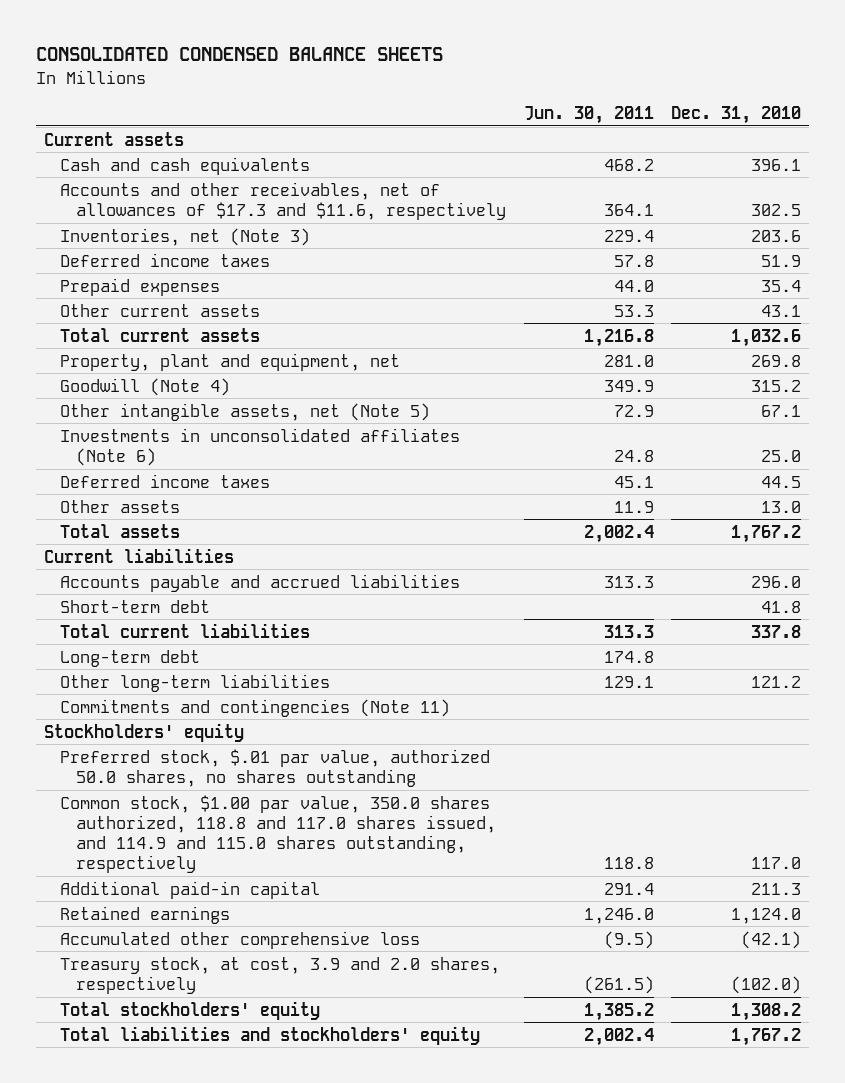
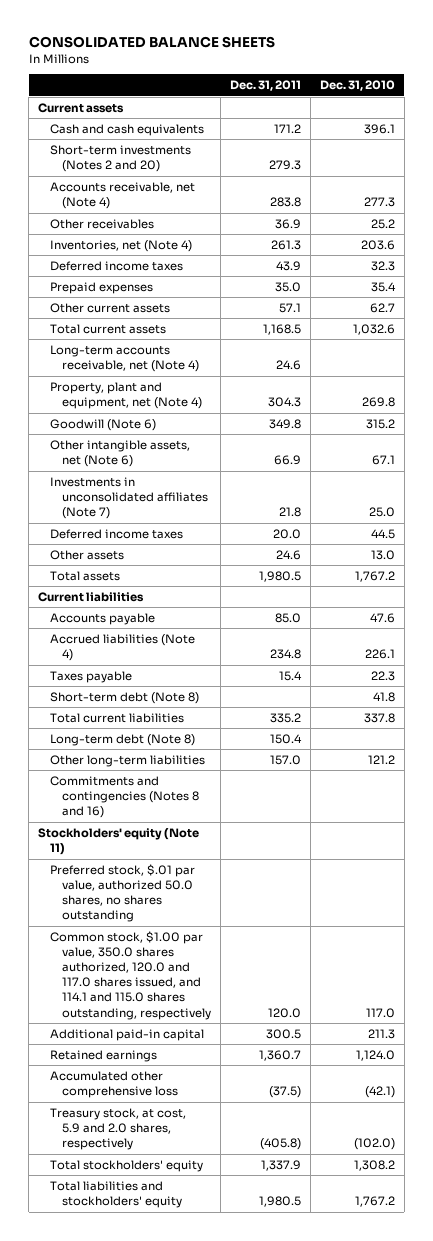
- CONSOLIDATED CONDENSED BALANCE SHEETS
+ CONSOLIDATED BALANCE SHEETS
- | Jun. 30, 2011 | Dec. 31, 2010
+ | Dec. 31, 2011 | Dec. 31, 2010
- Accounts and other receivables, net of allowances of $17.3 and $11.6, respectively | 364.1 | 302.5
- Inventories, net (Note 3) | 229.4 | 203.6
- Deferred income taxes | 57.8 | 51.9
+ Short-term investments (Notes 2 and 20) | 279.3 |
+ Accounts receivable, net (Note 4) | 283.8 | 277.3
+ Other receivables | 36.9 | 25.2
+ Inventories, net (Note 4) | 261.3 | 203.6
+ Deferred income taxes | 43.9 | 32.3
- Other current assets | 53.3 | 43.1
+ Other current assets | 57.1 | 62.7
- Property, plant and equipment, net | 281.0 | 269.8
- Goodwill (Note 4) | 349.9 | 315.2
- Other intangible assets, net (Note 5) | 72.9 | 67.1
- Investments in unconsolidated affiliates (Note 6) | 24.8 | 25.0
+ Long-term accounts receivable, net (Note 4) | 24.6 |
+ Property, plant and equipment, net (Note 4) | 304.3 | 269.8
+ Goodwill (Note 6) | 349.8 | 315.2
+ Other intangible assets, net (Note 6) | 66.9 | 67.1
+ Investments in unconsolidated affiliates (Note 7) | 21.8 | 25.0
- Accounts payable and accrued liabilities | 313.3 | 296.0
- Short-term debt | | 41.8
+ Accounts payable | 85.0 | 47.6
+ Accrued liabilities (Note 4) | 234.8 | 226.1
+ Taxes payable | 15.4 | 22.3
+ Short-term debt (Note 8) | | 41.8
- Long-term debt | 174.8 |
+ Long-term debt (Note 8) | 150.4 |
- Commitments and contingencies (Note 11)
- Stockholders' equity
+ Commitments and contingencies (Notes 8 and 16)
+ Stockholders' equity (Note 11)
- Common stock, $1.00 par value, 350.0 shares authorized, 118.8 and 117.0 shares issued, and 114.9 and 115.0 shares outstanding, respectively | 118.8 | 117.0
+ Common stock, $1.00 par value, 350.0 shares authorized, 120.0 and 117.0 shares issued, and 114.1 and 115.0 shares outstanding, respectively | 120.0 | 117.0
- Treasury stock, at cost, 3.9 and 2.0 shares, respectively | (261.5) | (102.0)
+ Treasury stock, at cost, 5.9 and 2.0 shares, respectively | (405.8) | (102.0)

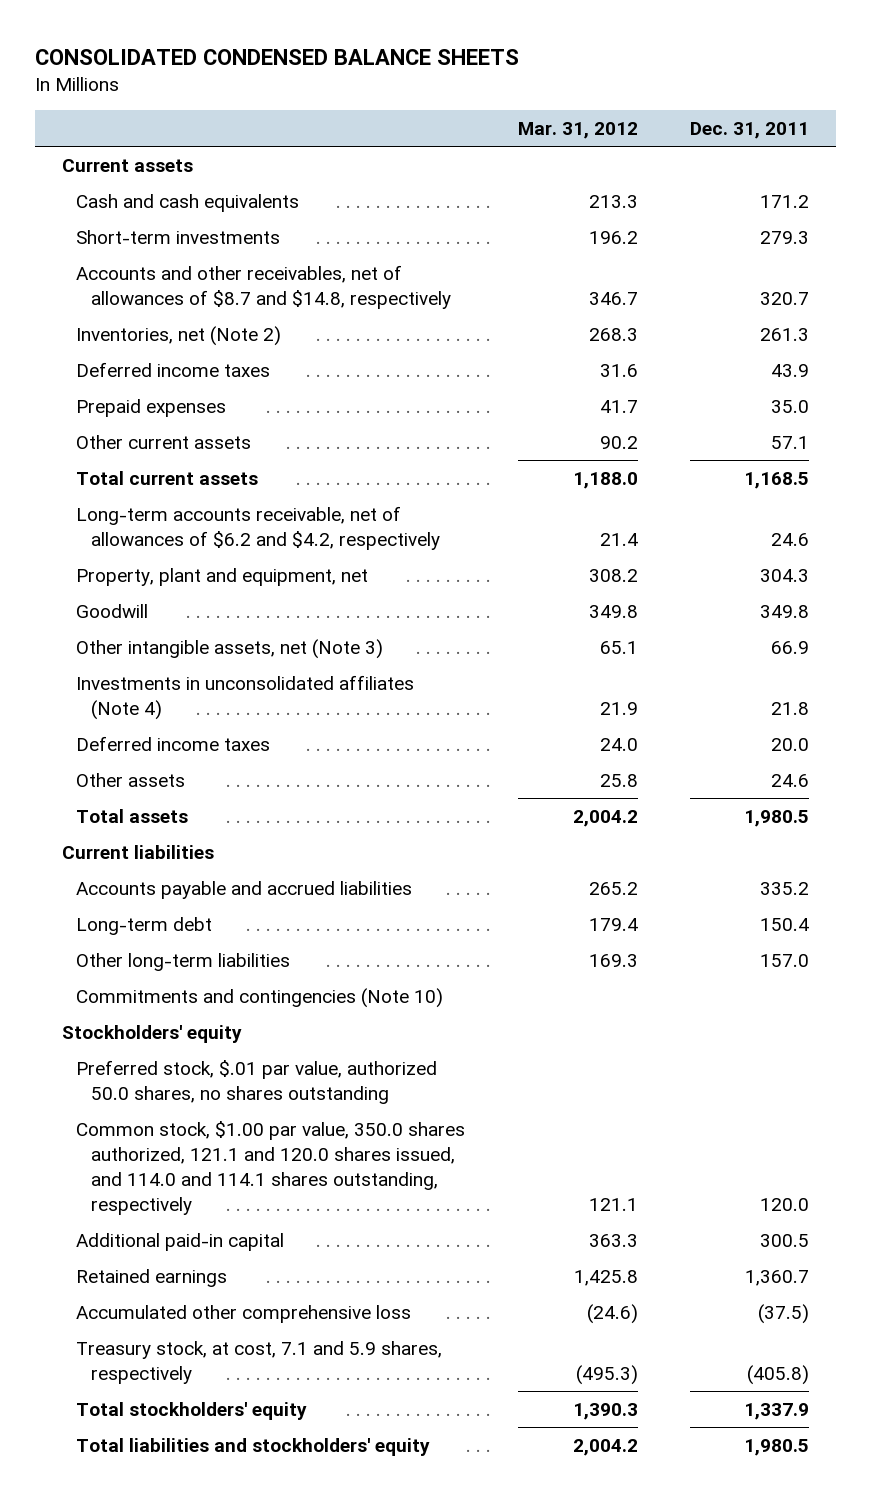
- CONSOLIDATED BALANCE SHEETS
+ CONSOLIDATED CONDENSED BALANCE SHEETS
- | Dec. 31, 2011 | Dec. 31, 2010
+ | Mar. 31, 2012 | Dec. 31, 2011
- Short-term investments (Notes 2 and 20) | 279.3 |
- Accounts receivable, net (Note 4) | 283.8 | 277.3
- Other receivables | 36.9 | 25.2
- Inventories, net (Note 4) | 261.3 | 203.6
+ Short-term investments | 196.2 | 279.3
+ Accounts and other receivables, net of allowances of $8.7 and $14.8, respectively | 346.7 | 320.7
+ Inventories, net (Note 2) | 268.3 | 261.3
- Long-term accounts receivable, net (Note 4) | 24.6 |
- Property, plant and equipment, net (Note 4) | 304.3 | 269.8
- Goodwill (Note 6) | 349.8 | 315.2
- Other intangible assets, net (Note 6) | 66.9 | 67.1
- Investments in unconsolidated affiliates (Note 7) | 21.8 | 25.0
+ Long-term accounts receivable, net of allowances of $6.2 and $4.2, respectively | 21.4 | 24.6
+ Property, plant and equipment, net | 308.2 | 304.3
+ Goodwill | 349.8 | 349.8
+ Other intangible assets, net (Note 3) | 65.1 | 66.9
+ Investments in unconsolidated affiliates (Note 4) | 21.9 | 21.8
- Accounts payable | 85.0 | 47.6
- Accrued liabilities (Note 4) | 234.8 | 226.1
- Taxes payable | 15.4 | 22.3
- Short-term debt (Note 8) | | 41.8
- Total current liabilities | 335.2 | 337.8
- Long-term debt (Note 8) | 150.4 |
+ Accounts payable and accrued liabilities | 265.2 | 335.2
+ Long-term debt | 179.4 | 150.4
- Commitments and contingencies (Notes 8 and 16)
- Stockholders' equity (Note 11)
+ Commitments and contingencies (Note 10)
+ Stockholders' equity
- Common stock, $1.00 par value, 350.0 shares authorized, 120.0 and 117.0 shares issued, and 114.1 and 115.0 shares outstanding, respectively | 120.0 | 117.0
+ Common stock, $1.00 par value, 350.0 shares authorized, 121.1 and 120.0 shares issued, and 114.0 and 114.1 shares outstanding, respectively | 121.1 | 120.0
- Treasury stock, at cost, 5.9 and 2.0 shares, respectively | (405.8) | (102.0)
+ Treasury stock, at cost, 7.1 and 5.9 shares, respectively | (495.3) | (405.8)

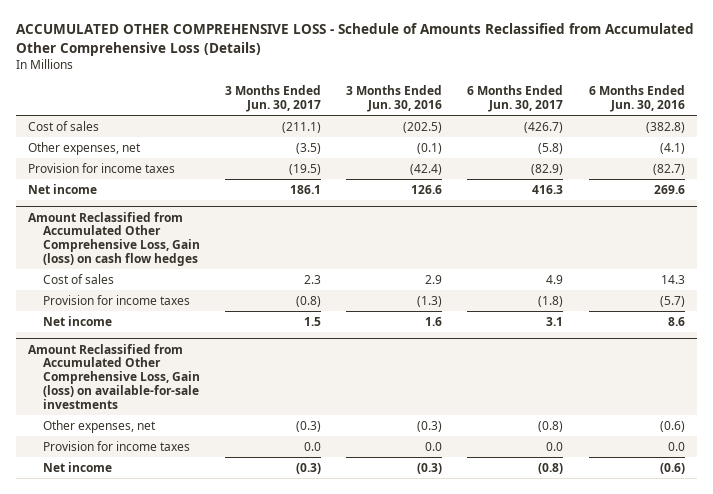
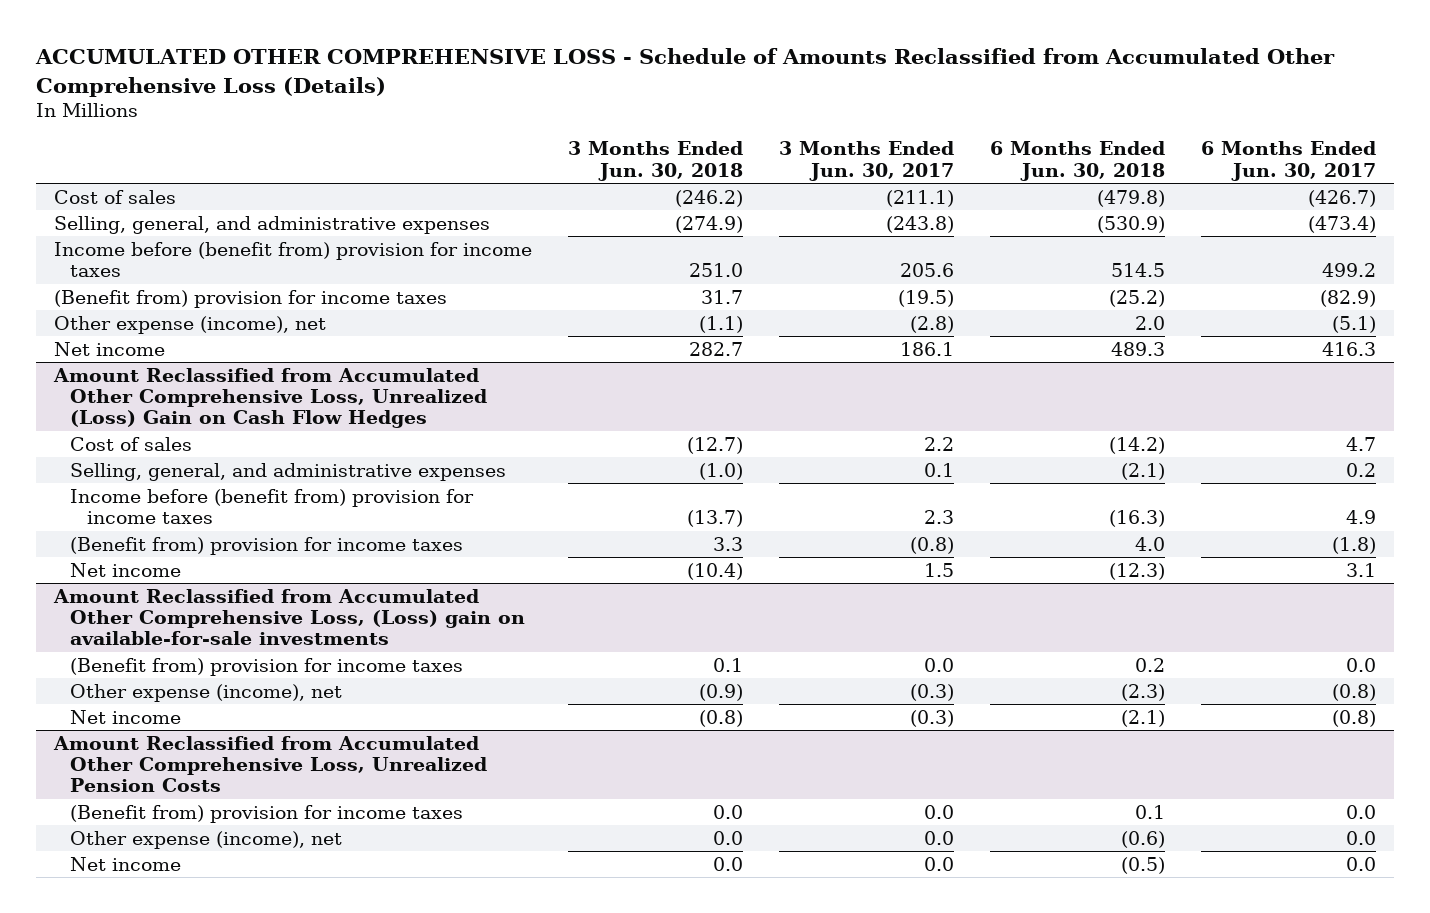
- | 3 Months Ended Jun. 30, 2017 | 3 Months Ended Jun. 30, 2016 | 6 Months Ended Jun. 30, 2017 | 6 Months Ended Jun. 30, 2016
+ | 3 Months Ended Jun. 30, 2018 | 3 Months Ended Jun. 30, 2017 | 6 Months Ended Jun. 30, 2018 | 6 Months Ended Jun. 30, 2017
- Other expenses, net | (3.5) | (0.1) | (5.8) | (4.1)
- Provision for income taxes | (19.5) | (42.4) | (82.9) | (82.7)
+ Selling, general, and administrative expenses | (274.9) | (243.8) | (530.9) | (473.4)
+ Income before (benefit from) provision for income taxes | 251.0 | 205.6 | 514.5 | 499.2
+ (Benefit from) provision for income taxes | 31.7 | (19.5) | (25.2) | (82.9)
+ Other expense (income), net | (1.1) | (2.8) | 2.0 | (5.1)
- Amount Reclassified from Accumulated Other Comprehensive Loss, Gain (loss) on cash flow hedges
- Cost of sales | 2.3 | 2.9 | 4.9 | 14.3
- Provision for income taxes | (0.8) | (1.3) | (1.8) | (5.7)
+ Amount Reclassified from Accumulated Other Comprehensive Loss, Unrealized (Loss) Gain on Cash Flow Hedges
+ Cost of sales | (12.7) | 2.2 | (14.2) | 4.7
+ Selling, general, and administrative expenses | (1.0) | 0.1 | (2.1) | 0.2
+ Income before (benefit from) provision for income taxes | (13.7) | 2.3 | (16.3) | 4.9
+ (Benefit from) provision for income taxes | 3.3 | (0.8) | 4.0 | (1.8)
- Amount Reclassified from Accumulated Other Comprehensive Loss, Gain (loss) on available-for-sale investments
- Other expenses, net | (0.3) | (0.3) | (0.8) | (0.6)
- Provision for income taxes | 0.0 | 0.0 | 0.0 | 0.0
+ Amount Reclassified from Accumulated Other Comprehensive Loss, (Loss) gain on available-for-sale investments
+ (Benefit from) provision for income taxes | 0.1 | 0.0 | 0.2 | 0.0
+ Other expense (income), net | (0.9) | (0.3) | (2.3) | (0.8)
+ Amount Reclassified from Accumulated Other Comprehensive Loss, Unrealized Pension Costs
+ (Benefit from) provision for income taxes | 0.0 | 0.0 | 0.1 | 0.0
+ Other expense (income), net | 0.0 | 0.0 | (0.6) | 0.0
+ Net income | 0.0 | 0.0 | (0.5) | 0.0

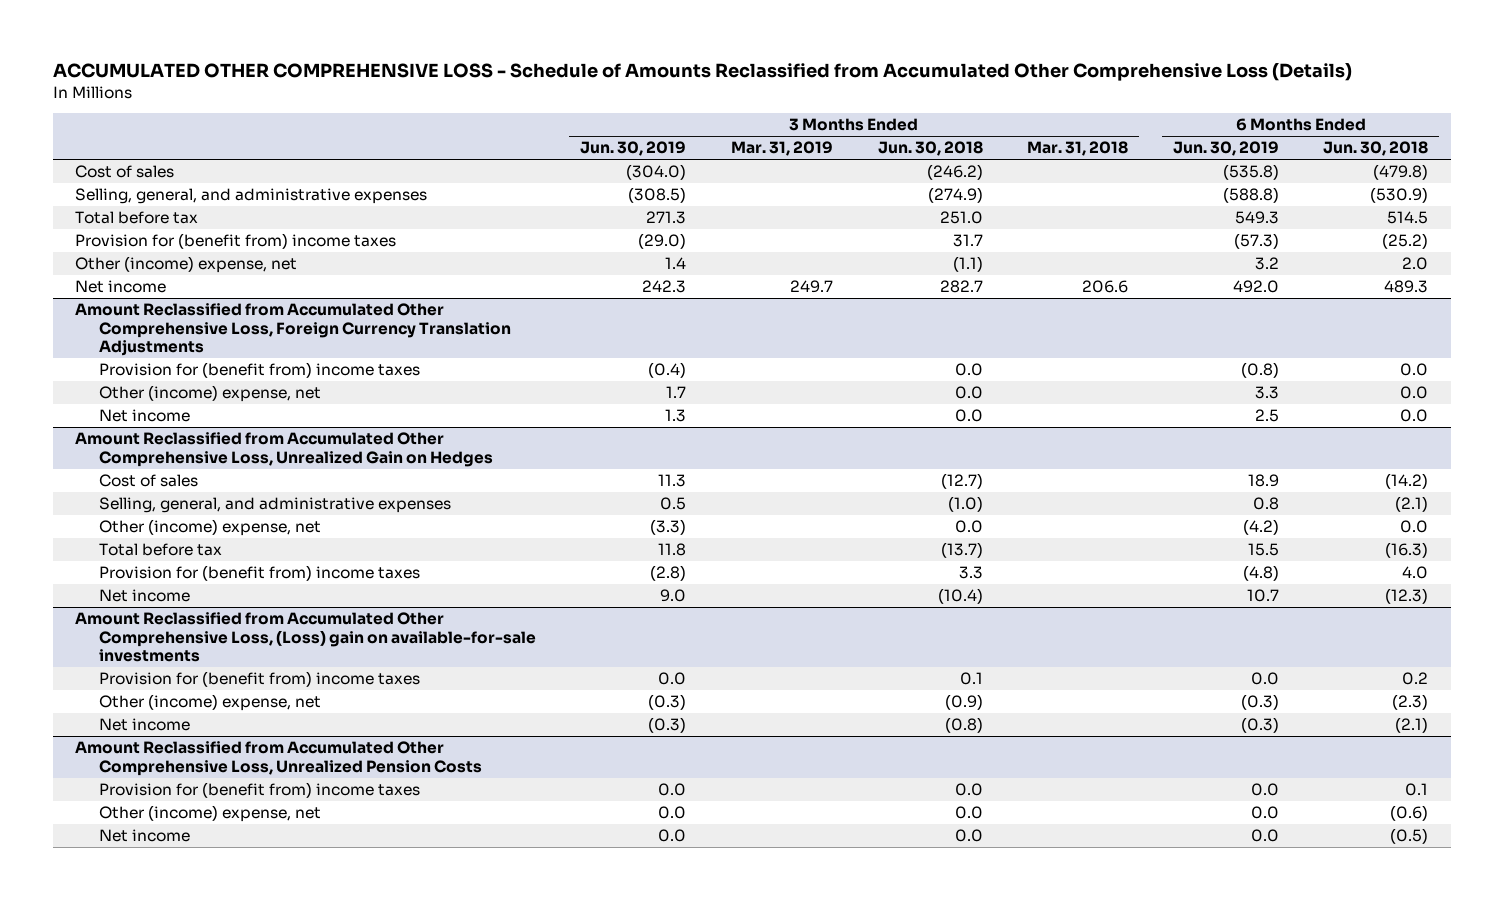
- | 3 Months Ended Jun. 30, 2018 | 3 Months Ended Jun. 30, 2017 | 6 Months Ended Jun. 30, 2018 | 6 Months Ended Jun. 30, 2017
+ | 3 Months Ended Jun. 30, 2019 | 3 Months Ended Mar. 31, 2019 | 3 Months Ended Jun. 30, 2018 | 3 Months Ended Mar. 31, 2018 | 6 Months Ended Jun. 30, 2019 | 6 Months Ended Jun. 30, 2018
- Income before (benefit from) provision for income taxes | 251.0 | 205.6 | 514.5 | 499.2
- (Benefit from) provision for income taxes | 31.7 | (19.5) | (25.2) | (82.9)
- Other expense (income), net | (1.1) | (2.8) | 2.0 | (5.1)
+ Total before tax | 271.3 | | 251.0 | | 549.3 | 514.5
+ Provision for (benefit from) income taxes | (29.0) | | 31.7 | | (57.3) | (25.2)
+ Other (income) expense, net | 1.4 | | (1.1) | | 3.2 | 2.0
- Amount Reclassified from Accumulated Other Comprehensive Loss, Unrealized (Loss) Gain on Cash Flow Hedges
+ Amount Reclassified from Accumulated Other Comprehensive Loss, Foreign Currency Translation Adjustments
+ Provision for (benefit from) income taxes | (0.4) | | 0.0 | | (0.8) | 0.0
+ Other (income) expense, net | 1.7 | | 0.0 | | 3.3 | 0.0
+ Net income | 1.3 | | 0.0 | | 2.5 | 0.0
+ Amount Reclassified from Accumulated Other Comprehensive Loss, Unrealized Gain on Hedges
- Income before (benefit from) provision for income taxes | (13.7) | 2.3 | (16.3) | 4.9
- (Benefit from) provision for income taxes | 3.3 | (0.8) | 4.0 | (1.8)
+ Other (income) expense, net | (3.3) | | 0.0 | | (4.2) | 0.0
+ Total before tax | 11.8 | | (13.7) | | 15.5 | (16.3)
+ Provision for (benefit from) income taxes | (2.8) | | 3.3 | | (4.8) | 4.0
@ Amount Reclassified from Accumulated Other Comprehensive Loss, (Loss) gain on available-for-sale investments
- (Benefit from) provision for income taxes | 0.1 | 0.0 | 0.2 | 0.0
- Other expense (income), net | (0.9) | (0.3) | (2.3) | (0.8)
+ Provision for (benefit from) income taxes | 0.0 | | 0.1 | | 0.0 | 0.2
+ Other (income) expense, net | (0.3) | | (0.9) | | (0.3) | (2.3)
@ Amount Reclassified from Accumulated Other Comprehensive Loss, Unrealized Pension Costs
- (Benefit from) provision for income taxes | 0.0 | 0.0 | 0.1 | 0.0
- Other expense (income), net | 0.0 | 0.0 | (0.6) | 0.0
+ Provision for (benefit from) income taxes | 0.0 | | 0.0 | | 0.0 | 0.1
+ Other (income) expense, net | 0.0 | | 0.0 | | 0.0 | (0.6)

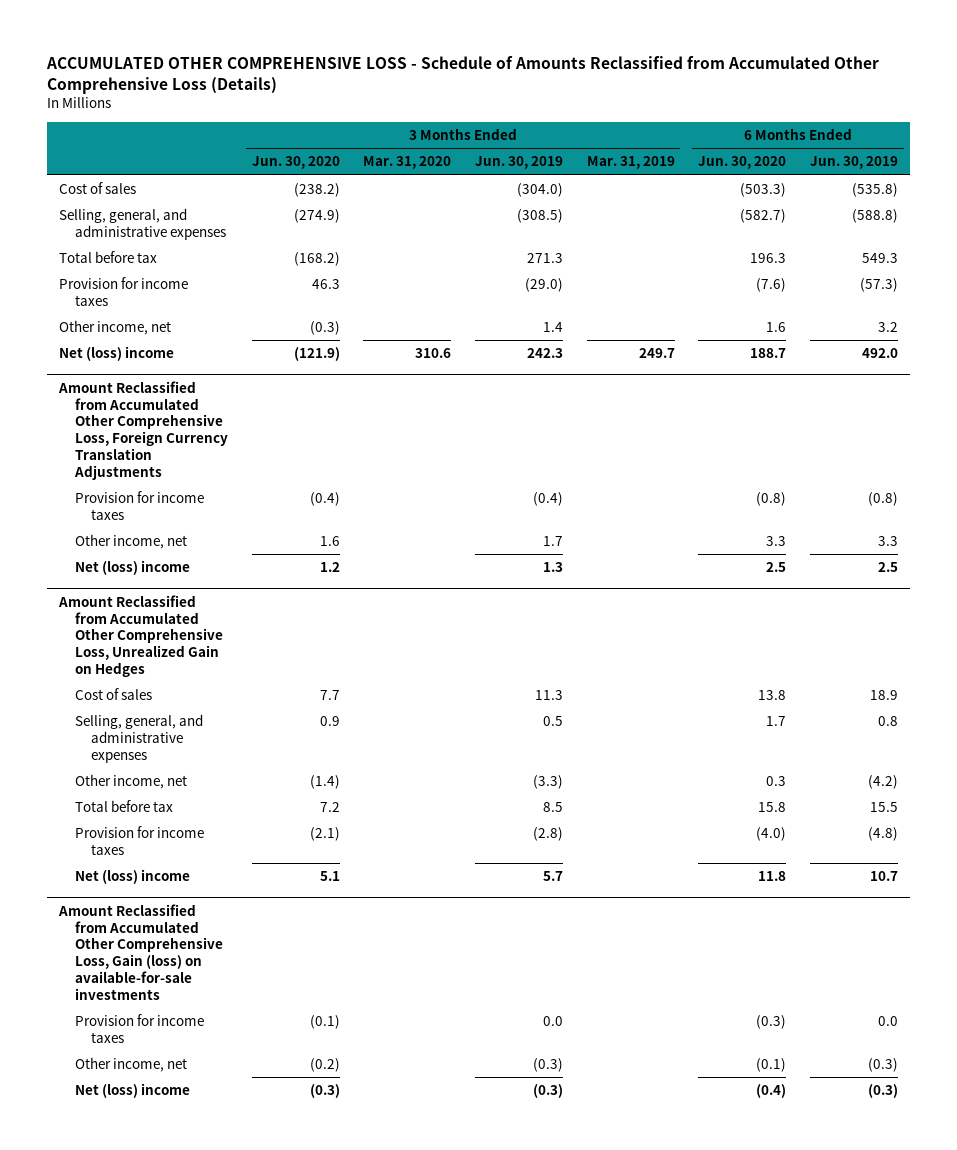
- | 3 Months Ended Jun. 30, 2019 | 3 Months Ended Mar. 31, 2019 | 3 Months Ended Jun. 30, 2018 | 3 Months Ended Mar. 31, 2018 | 6 Months Ended Jun. 30, 2019 | 6 Months Ended Jun. 30, 2018
+ | 3 Months Ended Jun. 30, 2020 | 3 Months Ended Mar. 31, 2020 | 3 Months Ended Jun. 30, 2019 | 3 Months Ended Mar. 31, 2019 | 6 Months Ended Jun. 30, 2020 | 6 Months Ended Jun. 30, 2019
- Provision for (benefit from) income taxes | (29.0) | | 31.7 | | (57.3) | (25.2)
- Other (income) expense, net | 1.4 | | (1.1) | | 3.2 | 2.0
- Net income | 242.3 | 249.7 | 282.7 | 206.6 | 492.0 | 489.3
+ Provision for income taxes | 46.3 | | (29.0) | | (7.6) | (57.3)
+ Other income, net | (0.3) | | 1.4 | | 1.6 | 3.2
+ Net (loss) income | (121.9) | 310.6 | 242.3 | 249.7 | 188.7 | 492.0
@ Amount Reclassified from Accumulated Other Comprehensive Loss, Foreign Currency Translation Adjustments
- Provision for (benefit from) income taxes | (0.4) | | 0.0 | | (0.8) | 0.0
- Other (income) expense, net | 1.7 | | 0.0 | | 3.3 | 0.0
- Net income | 1.3 | | 0.0 | | 2.5 | 0.0
+ Provision for income taxes | (0.4) | | (0.4) | | (0.8) | (0.8)
+ Other income, net | 1.6 | | 1.7 | | 3.3 | 3.3
+ Net (loss) income | 1.2 | | 1.3 | | 2.5 | 2.5
@ Amount Reclassified from Accumulated Other Comprehensive Loss, Unrealized Gain on Hedges
- Other (income) expense, net | (3.3) | | 0.0 | | (4.2) | 0.0
- Total before tax | 11.8 | | (13.7) | | 15.5 | (16.3)
- Provision for (benefit from) income taxes | (2.8) | | 3.3 | | (4.8) | 4.0
- Net income | 9.0 | | (10.4) | | 10.7 | (12.3)
- Amount Reclassified from Accumulated Other Comprehensive Loss, (Loss) gain on available-for-sale investments
- Provision for (benefit from) income taxes | 0.0 | | 0.1 | | 0.0 | 0.2
- Other (income) expense, net | (0.3) | | (0.9) | | (0.3) | (2.3)
- Net income | (0.3) | | (0.8) | | (0.3) | (2.1)
- Amount Reclassified from Accumulated Other Comprehensive Loss, Unrealized Pension Costs
- Provision for (benefit from) income taxes | 0.0 | | 0.0 | | 0.0 | 0.1
- Other (income) expense, net | 0.0 | | 0.0 | | 0.0 | (0.6)
- Net income | 0.0 | | 0.0 | | 0.0 | (0.5)
@ Amount Reclassified from Accumulated Other Comprehensive Loss, Unrealized Gain on Hedges
+ Other income, net | (1.4) | | (3.3) | | 0.3 | (4.2)
+ Total before tax | 7.2 | | 8.5 | | 15.8 | 15.5
+ Provision for income taxes | (2.1) | | (2.8) | | (4.0) | (4.8)
+ Net (loss) income | 5.1 | | 5.7 | | 11.8 | 10.7
+ Amount Reclassified from Accumulated Other Comprehensive Loss, Gain (loss) on available-for-sale investments
+ Provision for income taxes | (0.1) | | 0.0 | | (0.3) | 0.0
+ Other income, net | (0.2) | | (0.3) | | (0.1) | (0.3)
+ Net (loss) income | (0.3) | | (0.3) | | (0.4) | (0.3)

